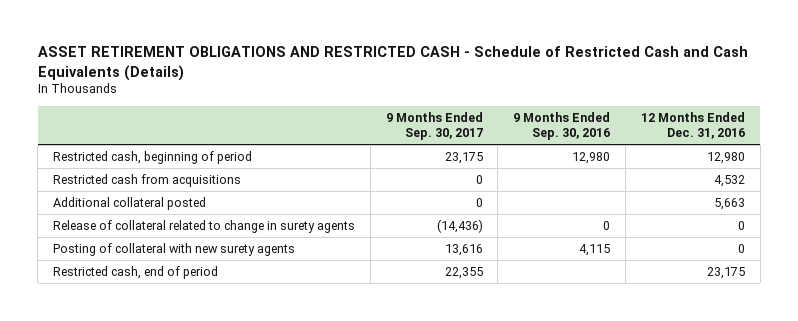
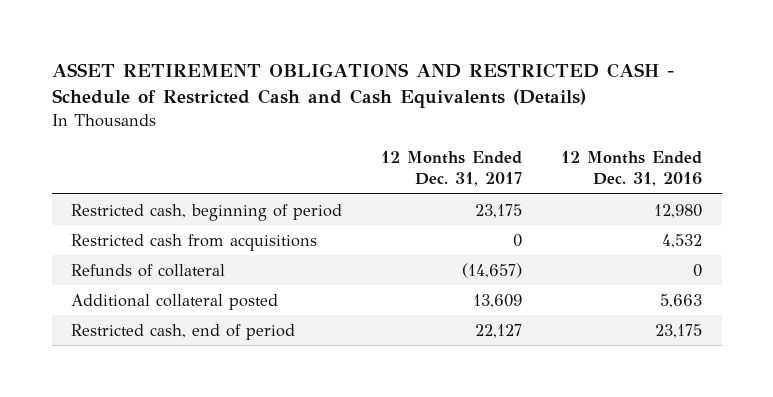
- | 9 Months Ended Sep. 30, 2017 | 9 Months Ended Sep. 30, 2016 | 12 Months Ended Dec. 31, 2016
+ | 12 Months Ended Dec. 31, 2017 | 12 Months Ended Dec. 31, 2016
+ Refunds of collateral | (14,657) | 0
- Release of collateral related to change in surety agents | (14,436) | 0 | 0
- Posting of collateral with new surety agents | 13,616 | 4,115 | 0

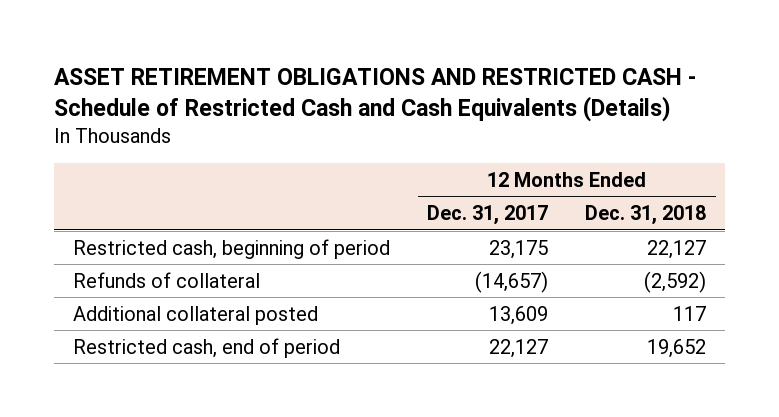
- | 12 Months Ended Dec. 31, 2017 | 12 Months Ended Dec. 31, 2016
+ | 12 Months Ended Dec. 31, 2017 | 12 Months Ended Dec. 31, 2018
- Restricted cash from acquisitions | 0 | 4,532

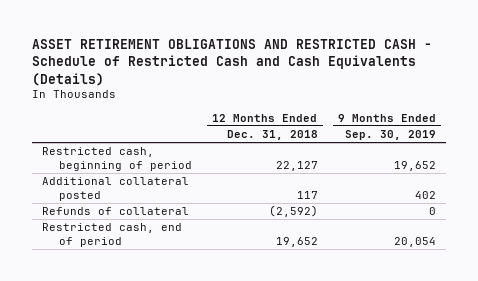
- | 12 Months Ended Dec. 31, 2017 | 12 Months Ended Dec. 31, 2018
+ | 12 Months Ended Dec. 31, 2018 | 9 Months Ended Sep. 30, 2019
moved down: Refunds of collateral | (2,592) | 0

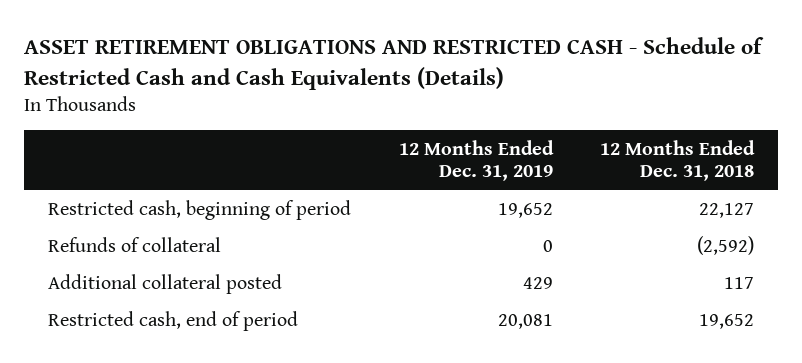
- | 12 Months Ended Dec. 31, 2018 | 9 Months Ended Sep. 30, 2019
+ | 12 Months Ended Dec. 31, 2019 | 12 Months Ended Dec. 31, 2018
moved down: Additional collateral posted | 429 | 117

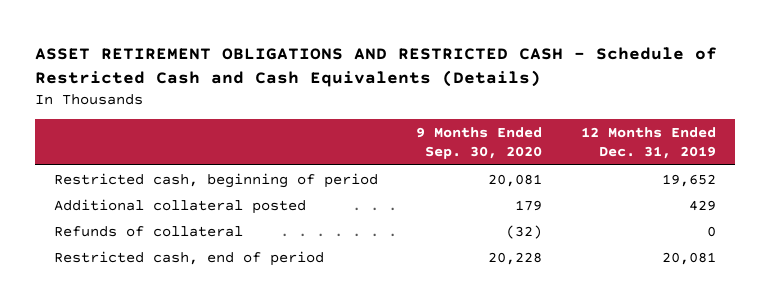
- | 12 Months Ended Dec. 31, 2019 | 12 Months Ended Dec. 31, 2018
+ | 9 Months Ended Sep. 30, 2020 | 12 Months Ended Dec. 31, 2019
moved down: Refunds of collateral | (32) | 0

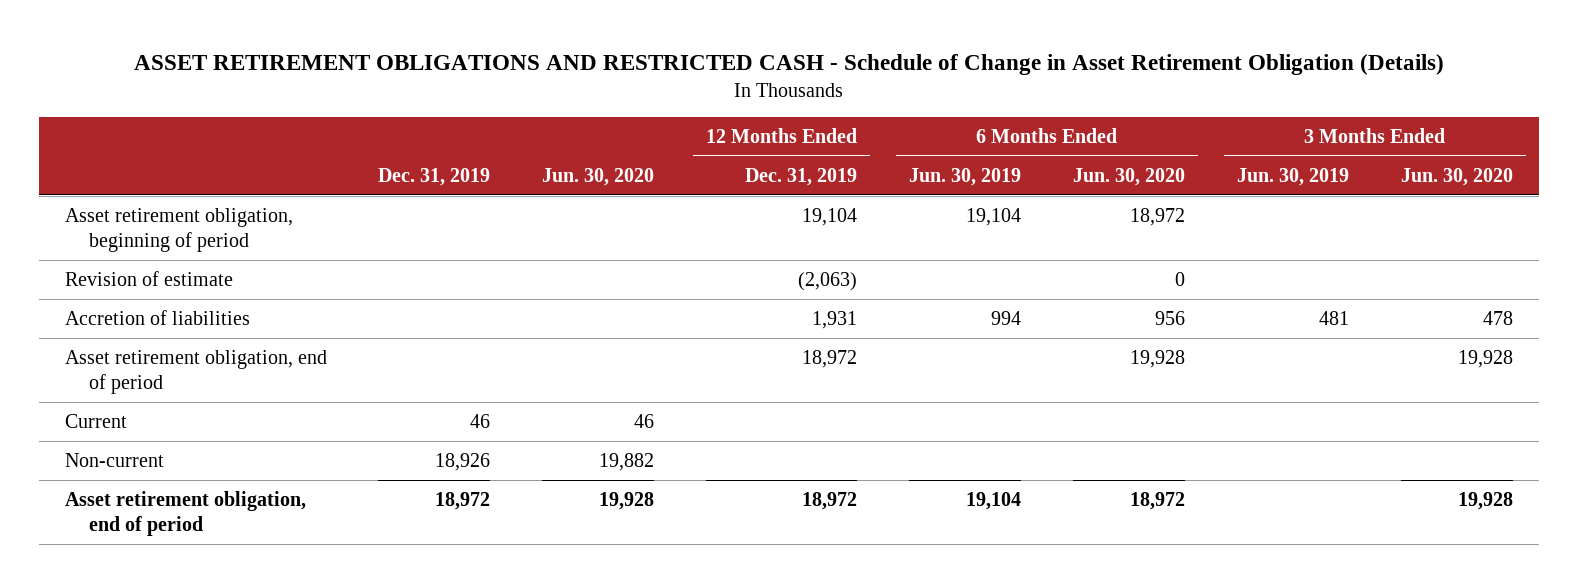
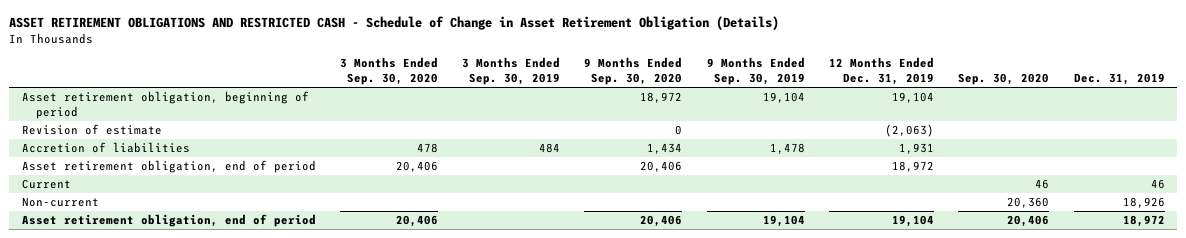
- | Dec. 31, 2019 | Jun. 30, 2020 | 12 Months Ended Dec. 31, 2019 | 6 Months Ended Jun. 30, 2019 | 6 Months Ended Jun. 30, 2020 | 3 Months Ended Jun. 30, 2019 | 3 Months Ended Jun. 30, 2020
+ | 3 Months Ended Sep. 30, 2020 | 3 Months Ended Sep. 30, 2019 | 9 Months Ended Sep. 30, 2020 | 9 Months Ended Sep. 30, 2019 | 12 Months Ended Dec. 31, 2019 | Sep. 30, 2020 | Dec. 31, 2019
- Asset retirement obligation, end of period | 18,972 | 19,928 | 18,972 | 19,104 | 18,972 | | 19,928
+ Asset retirement obligation, end of period | 20,406 | | 20,406 | 19,104 | 19,104 | 20,406 | 18,972

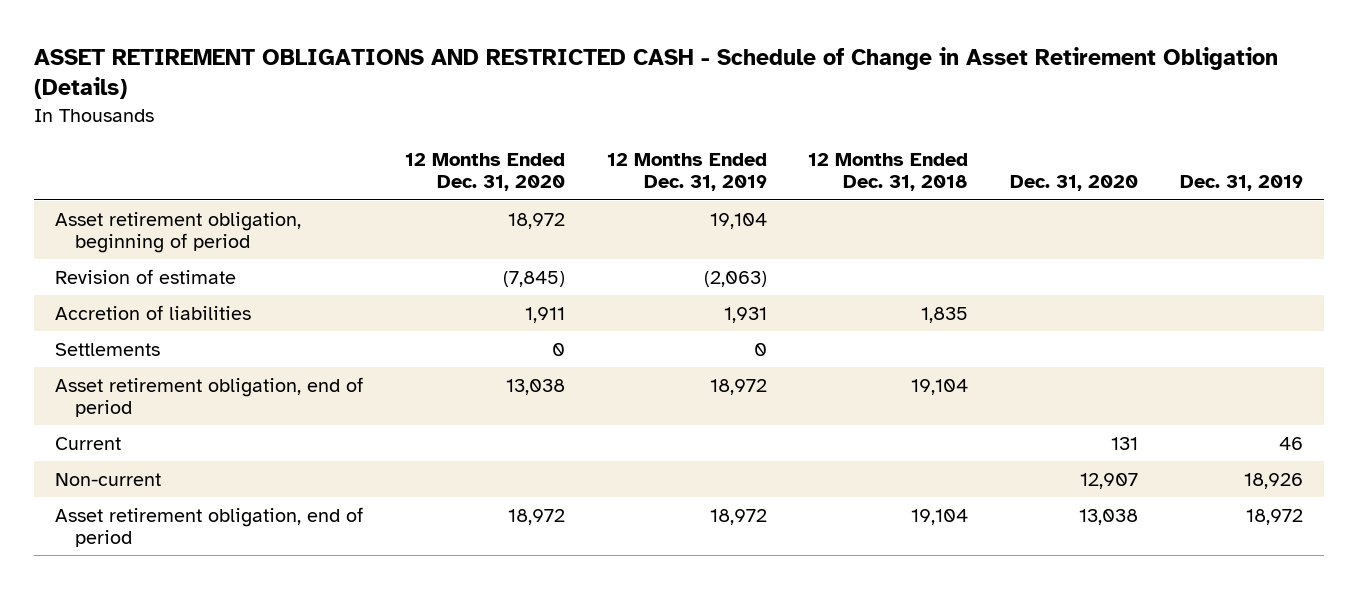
- | 3 Months Ended Sep. 30, 2020 | 3 Months Ended Sep. 30, 2019 | 9 Months Ended Sep. 30, 2020 | 9 Months Ended Sep. 30, 2019 | 12 Months Ended Dec. 31, 2019 | Sep. 30, 2020 | Dec. 31, 2019
+ | 12 Months Ended Dec. 31, 2020 | 12 Months Ended Dec. 31, 2019 | 12 Months Ended Dec. 31, 2018 | Dec. 31, 2020 | Dec. 31, 2019
+ Settlements | 0 | 0 | | |
- Asset retirement obligation, end of period | 20,406 | | 20,406 | 19,104 | 19,104 | 20,406 | 18,972
+ Asset retirement obligation, end of period | 18,972 | 18,972 | 19,104 | 13,038 | 18,972

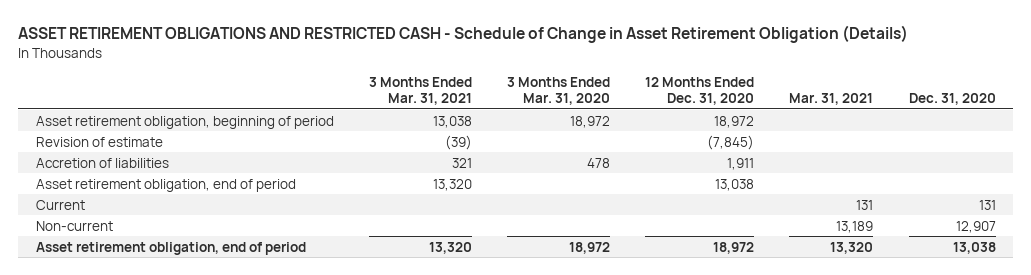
- | 12 Months Ended Dec. 31, 2020 | 12 Months Ended Dec. 31, 2019 | 12 Months Ended Dec. 31, 2018 | Dec. 31, 2020 | Dec. 31, 2019
+ | 3 Months Ended Mar. 31, 2021 | 3 Months Ended Mar. 31, 2020 | 12 Months Ended Dec. 31, 2020 | Mar. 31, 2021 | Dec. 31, 2020
- Settlements | 0 | 0 | | |

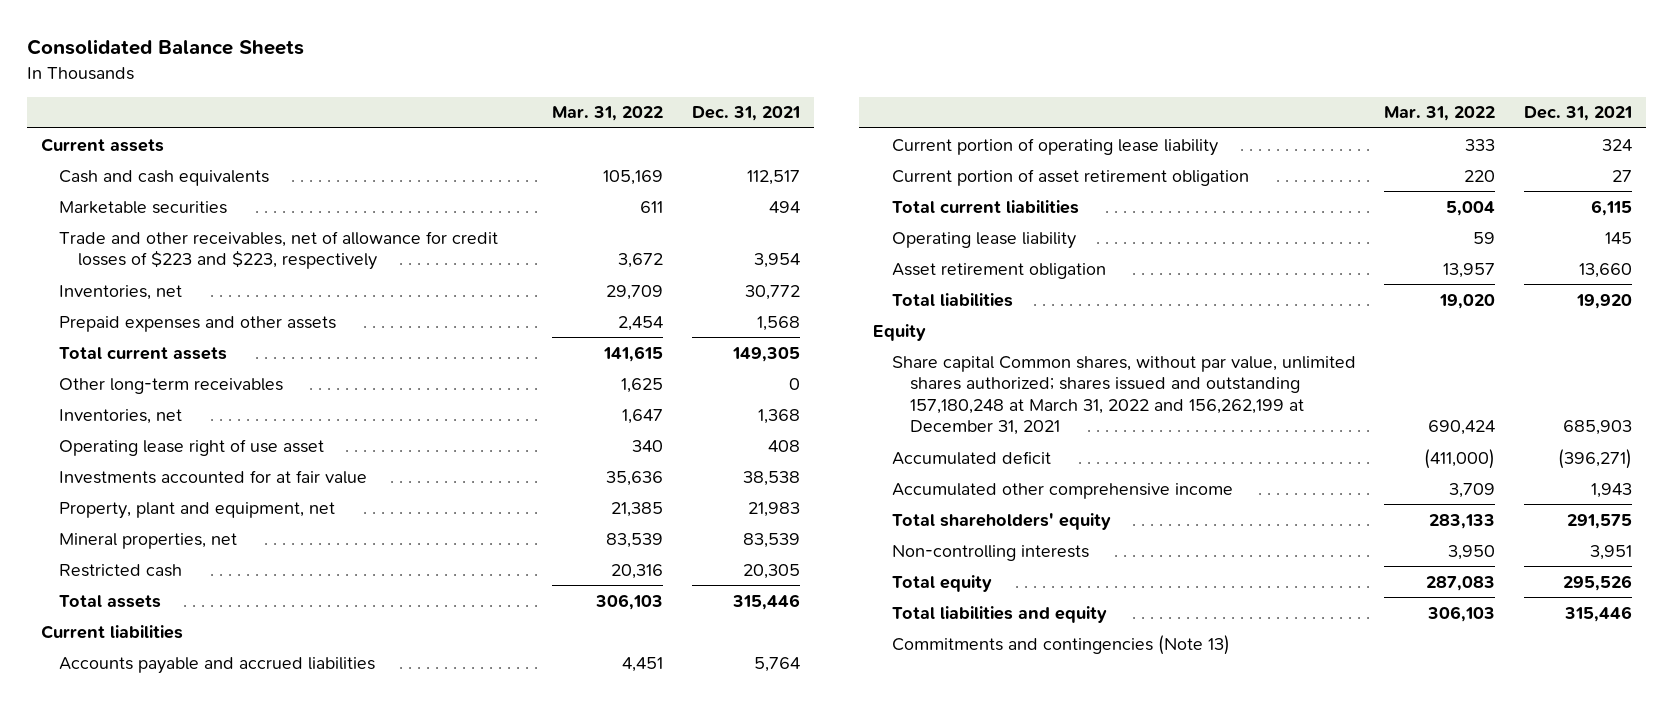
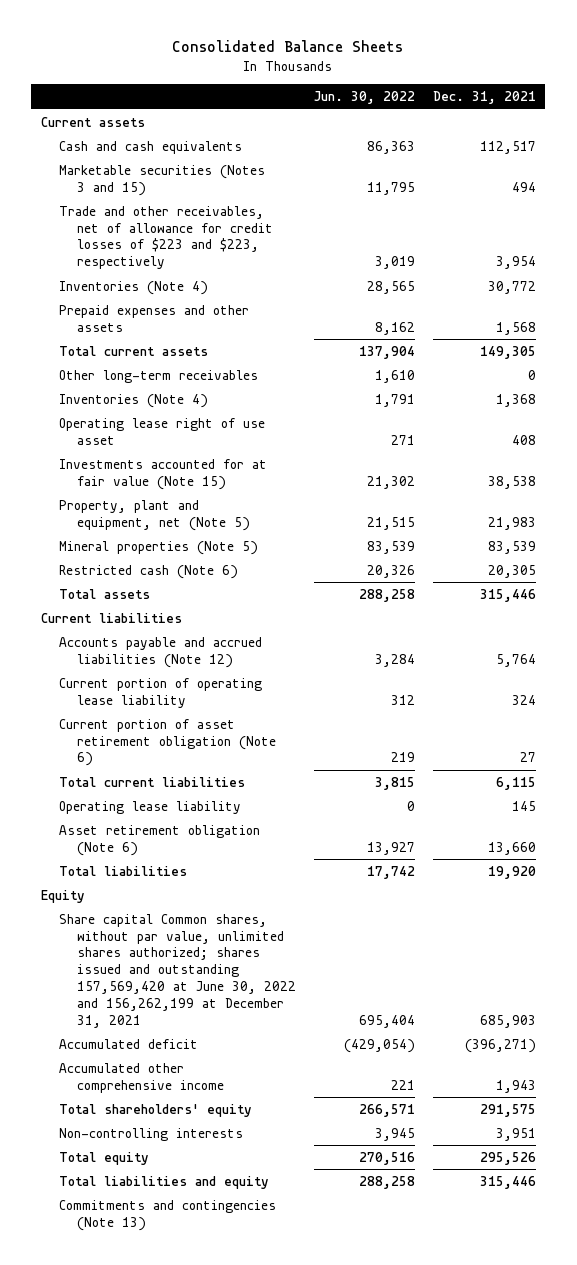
- | Mar. 31, 2022 | Dec. 31, 2021
+ | Jun. 30, 2022 | Dec. 31, 2021
- Marketable securities | 611 | 494
+ Marketable securities (Notes 3 and 15) | 11,795 | 494
- Inventories, net | 29,709 | 30,772
+ Inventories (Note 4) | 28,565 | 30,772
- Inventories, net | 1,647 | 1,368
+ Inventories (Note 4) | 1,791 | 1,368
- Investments accounted for at fair value | 35,636 | 38,538
- Property, plant and equipment, net | 21,385 | 21,983
- Mineral properties, net | 83,539 | 83,539
- Restricted cash | 20,316 | 20,305
+ Investments accounted for at fair value (Note 15) | 21,302 | 38,538
+ Property, plant and equipment, net (Note 5) | 21,515 | 21,983
+ Mineral properties (Note 5) | 83,539 | 83,539
+ Restricted cash (Note 6) | 20,326 | 20,305
- Accounts payable and accrued liabilities | 4,451 | 5,764
+ Accounts payable and accrued liabilities (Note 12) | 3,284 | 5,764
- Current portion of asset retirement obligation | 220 | 27
+ Current portion of asset retirement obligation (Note 6) | 219 | 27
- Asset retirement obligation | 13,957 | 13,660
+ Asset retirement obligation (Note 6) | 13,927 | 13,660
- Share capital Common shares, without par value, unlimited shares authorized; shares issued and outstanding 157,180,248 at March 31, 2022 and 156,262,199 at December 31, 2021 | 690,424 | 685,903
+ Share capital Common shares, without par value, unlimited shares authorized; shares issued and outstanding 157,569,420 at June 30, 2022 and 156,262,199 at December 31, 2021 | 695,404 | 685,903

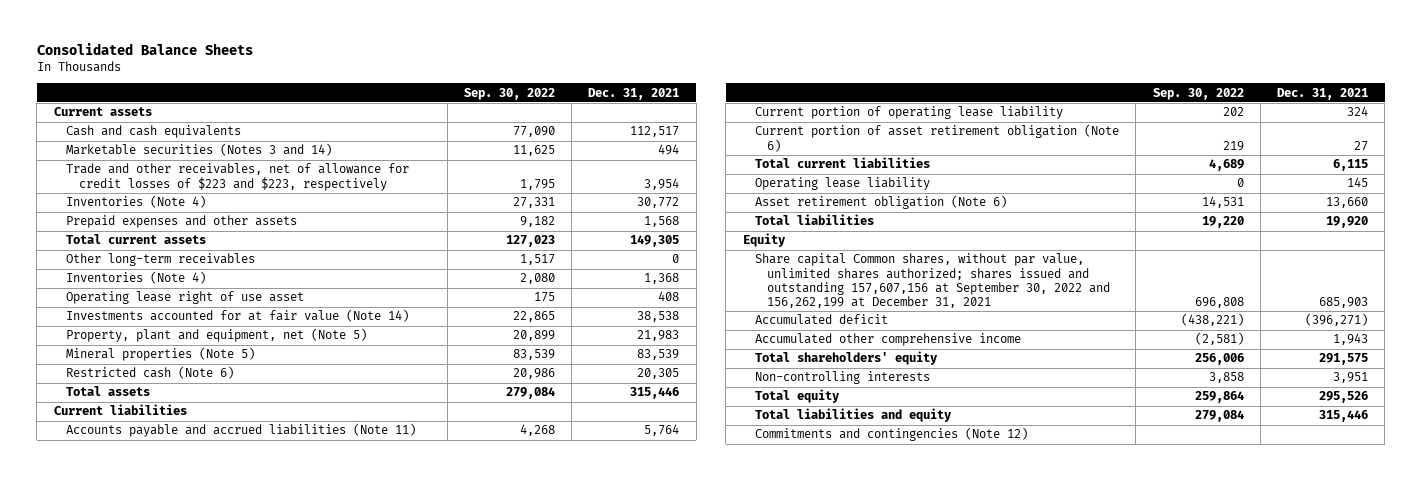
- | Jun. 30, 2022 | Dec. 31, 2021
+ | Sep. 30, 2022 | Dec. 31, 2021
- Marketable securities (Notes 3 and 15) | 11,795 | 494
+ Marketable securities (Notes 3 and 14) | 11,625 | 494
- Investments accounted for at fair value (Note 15) | 21,302 | 38,538
+ Investments accounted for at fair value (Note 14) | 22,865 | 38,538
- Accounts payable and accrued liabilities (Note 12) | 3,284 | 5,764
+ Accounts payable and accrued liabilities (Note 11) | 4,268 | 5,764
- Share capital Common shares, without par value, unlimited shares authorized; shares issued and outstanding 157,569,420 at June 30, 2022 and 156,262,199 at December 31, 2021 | 695,404 | 685,903
+ Share capital Common shares, without par value, unlimited shares authorized; shares issued and outstanding 157,607,156 at September 30, 2022 and 156,262,199 at December 31, 2021 | 696,808 | 685,903
- Commitments and contingencies (Note 13)
+ Commitments and contingencies (Note 12)

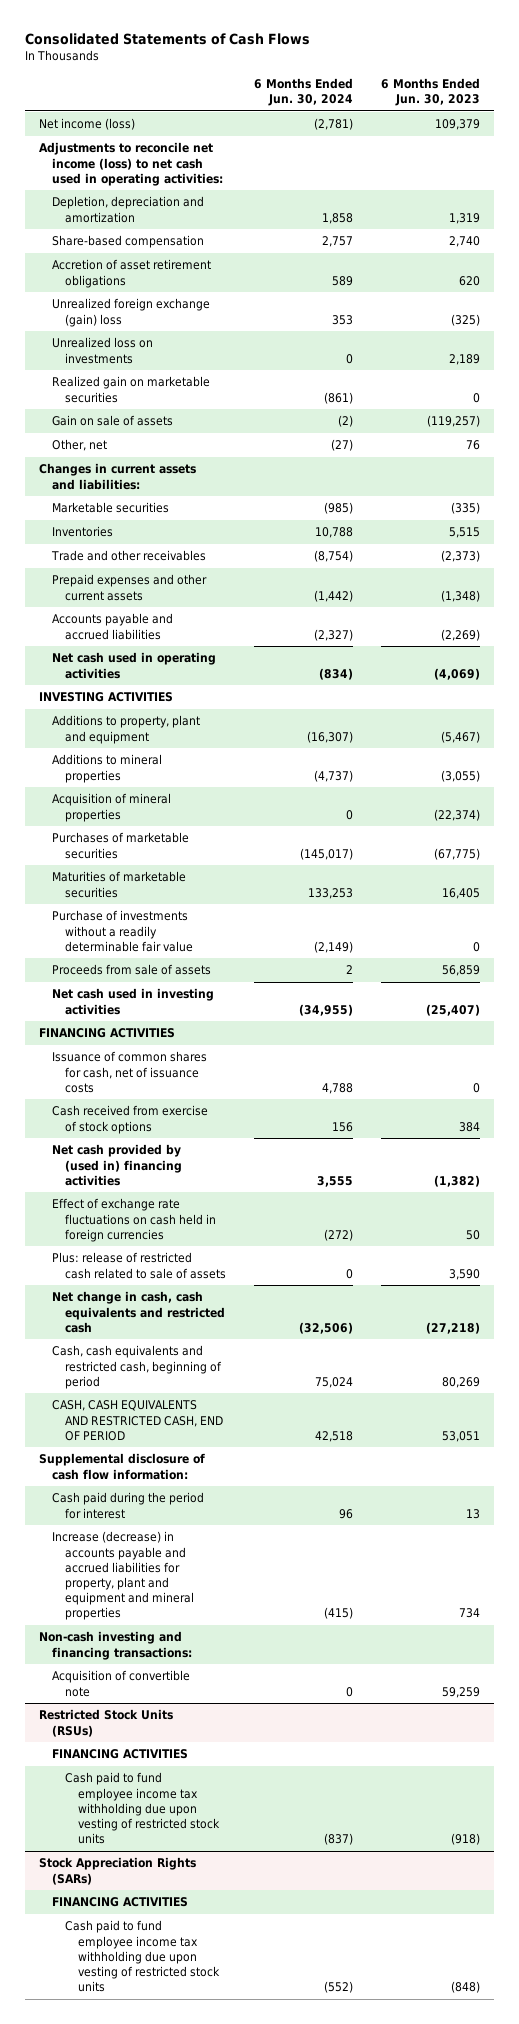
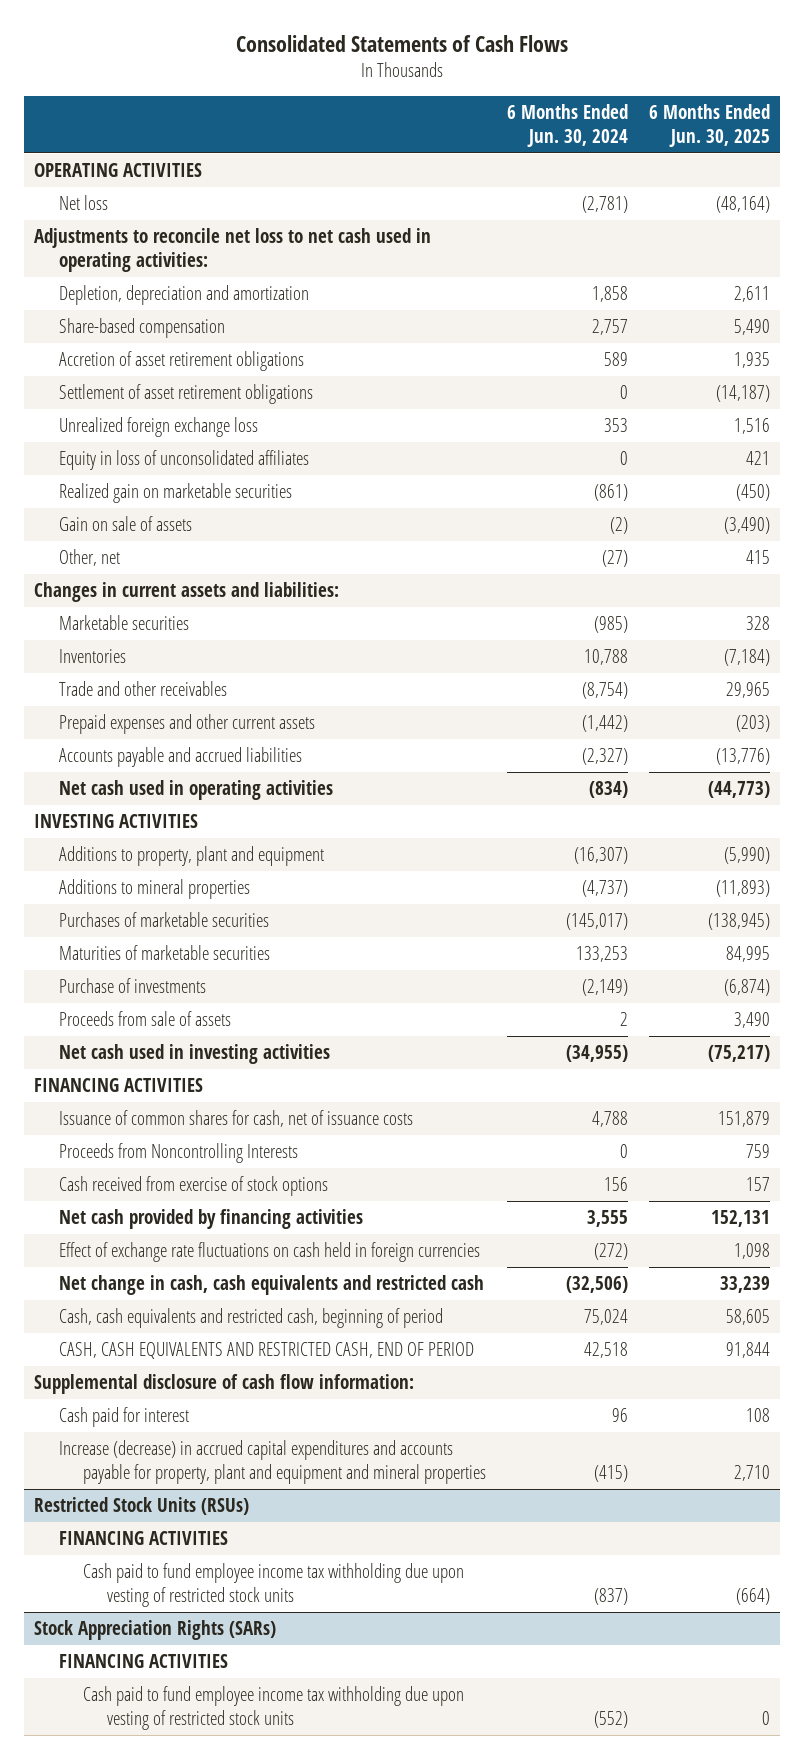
- | 6 Months Ended Jun. 30, 2024 | 6 Months Ended Jun. 30, 2023
+ | 6 Months Ended Jun. 30, 2024 | 6 Months Ended Jun. 30, 2025
- Net income (loss) | (2,781) | 109,379
- Adjustments to reconcile net income (loss) to net cash used in operating activities:
+ OPERATING ACTIVITIES
+ Net loss | (2,781) | (48,164)
+ Adjustments to reconcile net loss to net cash used in operating activities:
- Unrealized foreign exchange (gain) loss | 353 | (325)
- Unrealized loss on investments | 0 | 2,189
+ Settlement of asset retirement obligations | 0 | (14,187)
+ Unrealized foreign exchange loss | 353 | 1,516
+ Equity in loss of unconsolidated affiliates | 0 | 421
- Acquisition of mineral properties | 0 | (22,374)
- Purchase of investments without a readily determinable fair value | (2,149) | 0
+ Purchase of investments | (2,149) | (6,874)
+ Proceeds from Noncontrolling Interests | 0 | 759
- Net cash provided by (used in) financing activities | 3,555 | (1,382)
+ Net cash provided by financing activities | 3,555 | 152,131
- Plus: release of restricted cash related to sale of assets | 0 | 3,590
- Cash paid during the period for interest | 96 | 13
- Increase (decrease) in accounts payable and accrued liabilities for property, plant and equipment and mineral properties | (415) | 734
- Non-cash investing and financing transactions:
- Acquisition of convertible note | 0 | 59,259
+ Cash paid for interest | 96 | 108
+ Increase (decrease) in accrued capital expenditures and accounts payable for property, plant and equipment and mineral properties | (415) | 2,710

